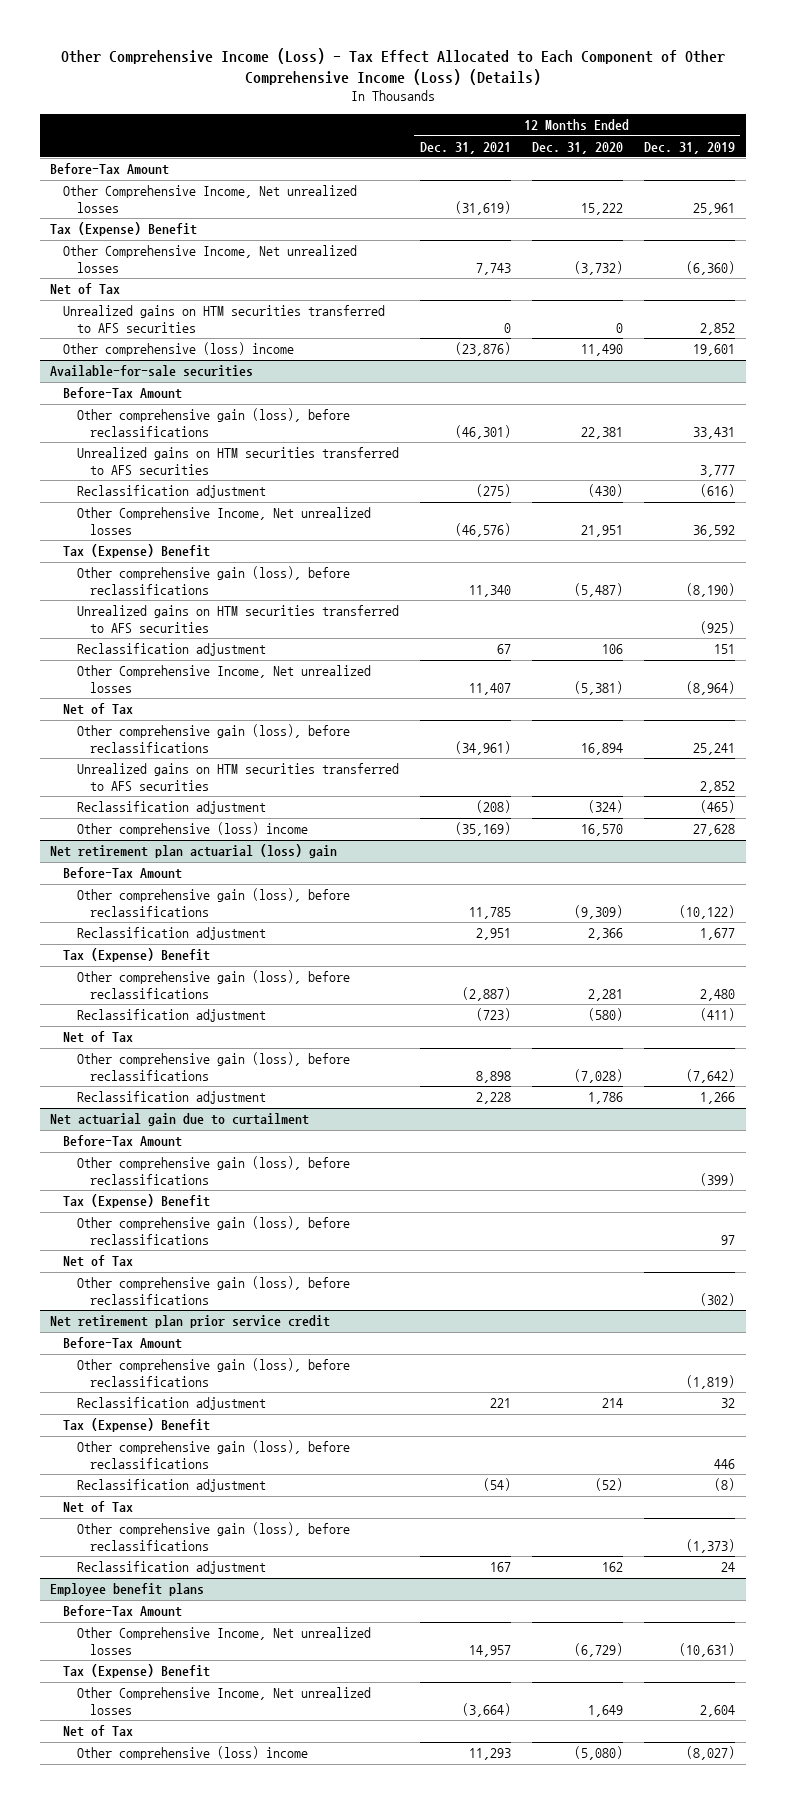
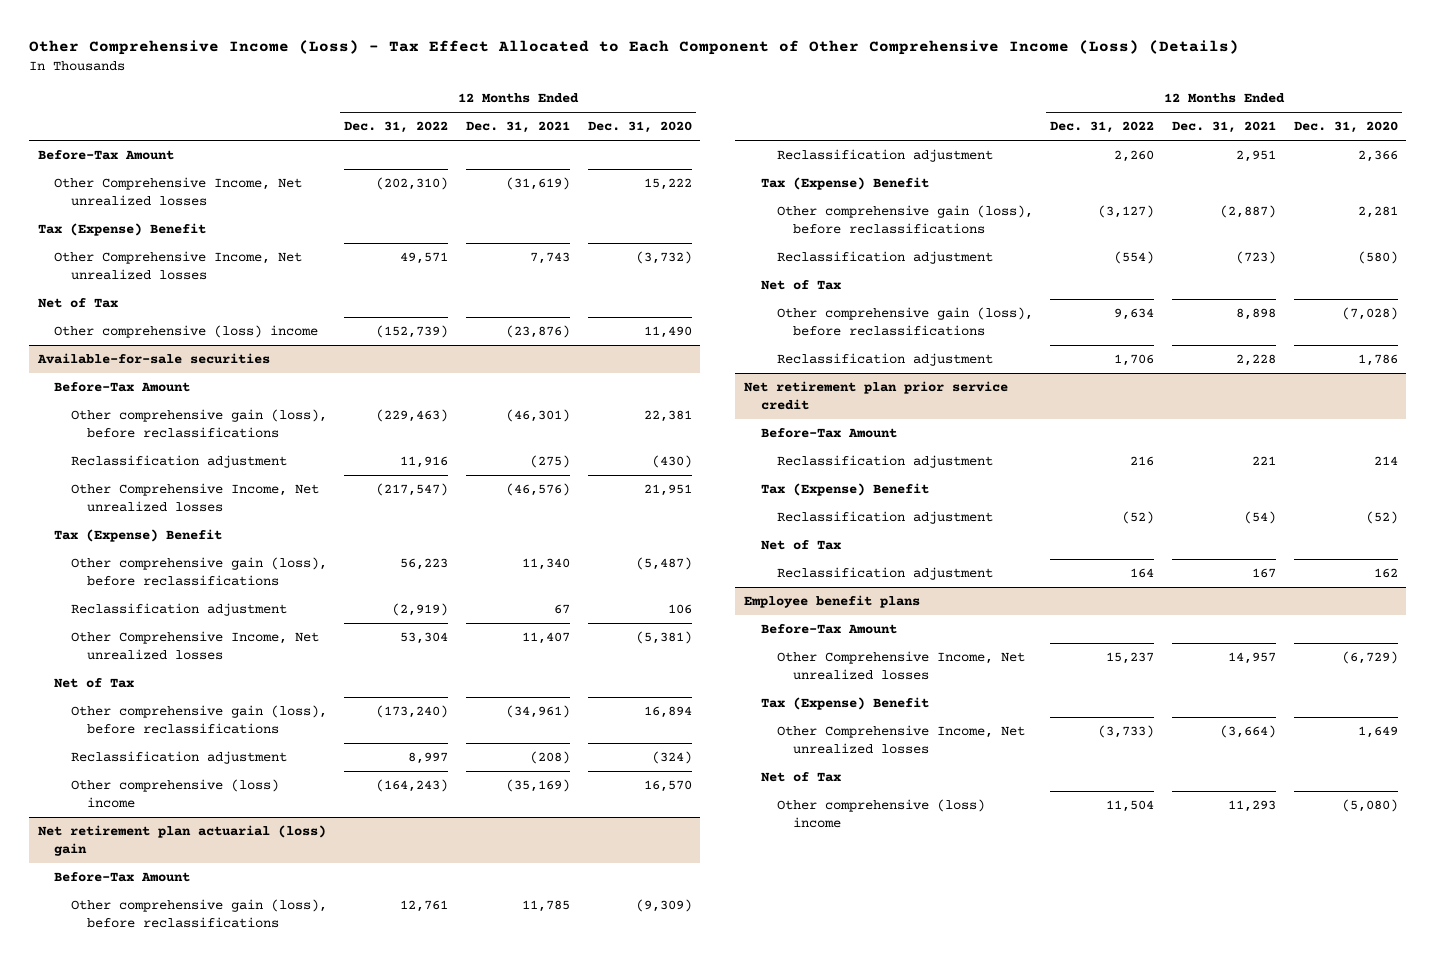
- | 12 Months Ended Dec. 31, 2021 | 12 Months Ended Dec. 31, 2020 | 12 Months Ended Dec. 31, 2019
+ | 12 Months Ended Dec. 31, 2022 | 12 Months Ended Dec. 31, 2021 | 12 Months Ended Dec. 31, 2020
- Unrealized gains on HTM securities transferred to AFS securities | 0 | 0 | 2,852
@ Available-for-sale securities
- Unrealized gains on HTM securities transferred to AFS securities | | | 3,777
- Unrealized gains on HTM securities transferred to AFS securities | | | (925)
- Unrealized gains on HTM securities transferred to AFS securities | | | 2,852
- Net actuarial gain due to curtailment
- Before-Tax Amount
- Other comprehensive gain (loss), before reclassifications | | | (399)
- Tax (Expense) Benefit
- Other comprehensive gain (loss), before reclassifications | | | 97
- Net of Tax
- Other comprehensive gain (loss), before reclassifications | | | (302)
@ Net retirement plan prior service credit
- Other comprehensive gain (loss), before reclassifications | | | (1,819)
- Other comprehensive gain (loss), before reclassifications | | | 446
- Other comprehensive gain (loss), before reclassifications | | | (1,373)

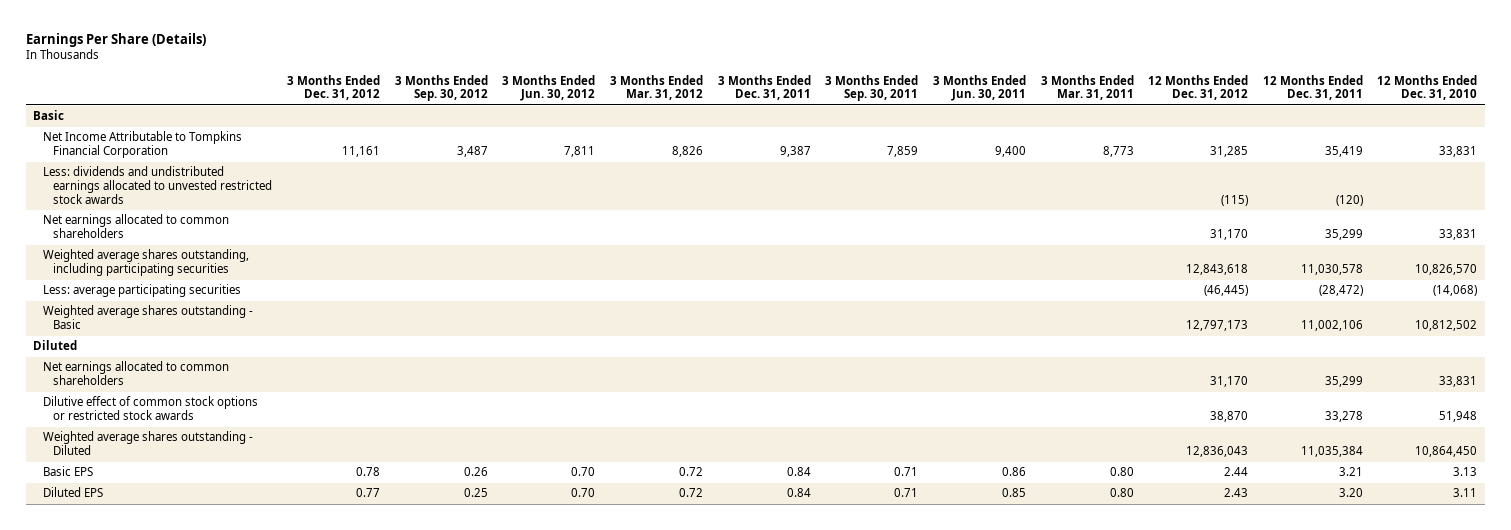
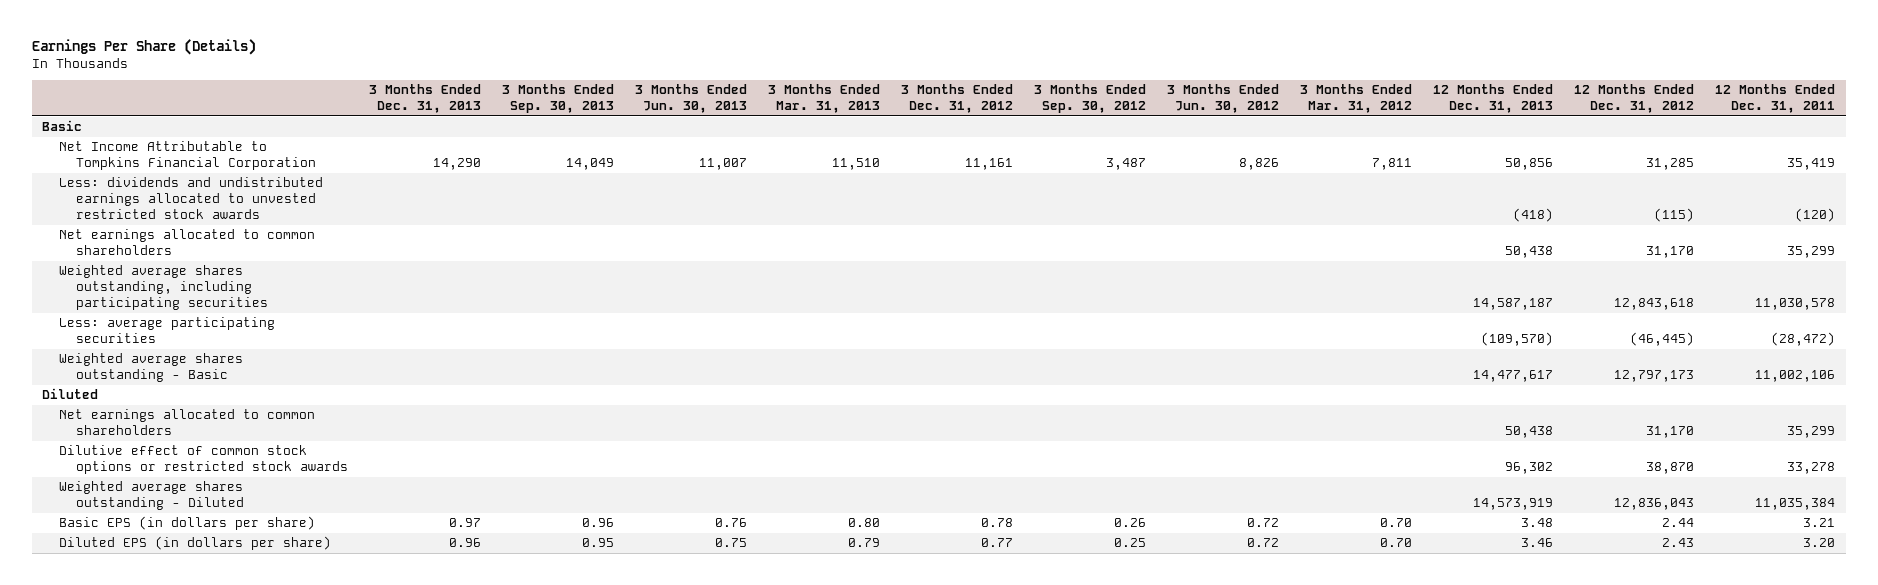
- | 3 Months Ended Dec. 31, 2012 | 3 Months Ended Sep. 30, 2012 | 3 Months Ended Jun. 30, 2012 | 3 Months Ended Mar. 31, 2012 | 3 Months Ended Dec. 31, 2011 | 3 Months Ended Sep. 30, 2011 | 3 Months Ended Jun. 30, 2011 | 3 Months Ended Mar. 31, 2011 | 12 Months Ended Dec. 31, 2012 | 12 Months Ended Dec. 31, 2011 | 12 Months Ended Dec. 31, 2010
+ | 3 Months Ended Dec. 31, 2013 | 3 Months Ended Sep. 30, 2013 | 3 Months Ended Jun. 30, 2013 | 3 Months Ended Mar. 31, 2013 | 3 Months Ended Dec. 31, 2012 | 3 Months Ended Sep. 30, 2012 | 3 Months Ended Jun. 30, 2012 | 3 Months Ended Mar. 31, 2012 | 12 Months Ended Dec. 31, 2013 | 12 Months Ended Dec. 31, 2012 | 12 Months Ended Dec. 31, 2011
- Net Income Attributable to Tompkins Financial Corporation | 11,161 | 3,487 | 7,811 | 8,826 | 9,387 | 7,859 | 9,400 | 8,773 | 31,285 | 35,419 | 33,831
+ Net Income Attributable to Tompkins Financial Corporation | 14,290 | 14,049 | 11,007 | 11,510 | 11,161 | 3,487 | 8,826 | 7,811 | 50,856 | 31,285 | 35,419
- Basic EPS | 0.78 | 0.26 | 0.70 | 0.72 | 0.84 | 0.71 | 0.86 | 0.80 | 2.44 | 3.21 | 3.13
- Diluted EPS | 0.77 | 0.25 | 0.70 | 0.72 | 0.84 | 0.71 | 0.85 | 0.80 | 2.43 | 3.20 | 3.11
+ Basic EPS (in dollars per share) | 0.97 | 0.96 | 0.76 | 0.80 | 0.78 | 0.26 | 0.72 | 0.70 | 3.48 | 2.44 | 3.21
+ Diluted EPS (in dollars per share) | 0.96 | 0.95 | 0.75 | 0.79 | 0.77 | 0.25 | 0.72 | 0.70 | 3.46 | 2.43 | 3.20

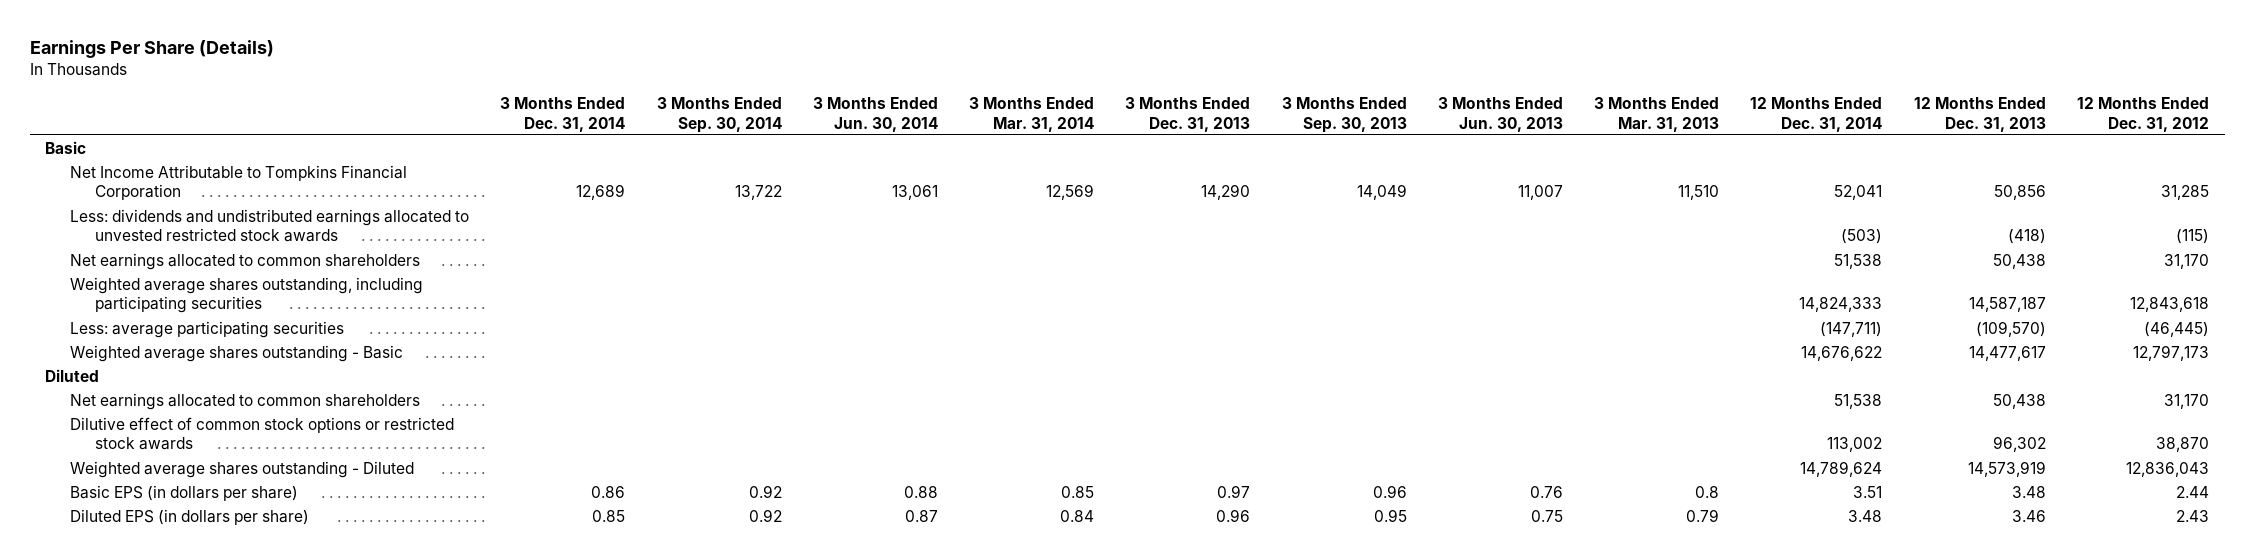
- | 3 Months Ended Dec. 31, 2013 | 3 Months Ended Sep. 30, 2013 | 3 Months Ended Jun. 30, 2013 | 3 Months Ended Mar. 31, 2013 | 3 Months Ended Dec. 31, 2012 | 3 Months Ended Sep. 30, 2012 | 3 Months Ended Jun. 30, 2012 | 3 Months Ended Mar. 31, 2012 | 12 Months Ended Dec. 31, 2013 | 12 Months Ended Dec. 31, 2012 | 12 Months Ended Dec. 31, 2011
+ | 3 Months Ended Dec. 31, 2014 | 3 Months Ended Sep. 30, 2014 | 3 Months Ended Jun. 30, 2014 | 3 Months Ended Mar. 31, 2014 | 3 Months Ended Dec. 31, 2013 | 3 Months Ended Sep. 30, 2013 | 3 Months Ended Jun. 30, 2013 | 3 Months Ended Mar. 31, 2013 | 12 Months Ended Dec. 31, 2014 | 12 Months Ended Dec. 31, 2013 | 12 Months Ended Dec. 31, 2012
- Basic EPS (in dollars per share) | 0.97 | 0.96 | 0.76 | 0.80 | 0.78 | 0.26 | 0.72 | 0.70 | 3.48 | 2.44 | 3.21
+ Basic EPS (in dollars per share) | 0.86 | 0.92 | 0.88 | 0.85 | 0.97 | 0.96 | 0.76 | 0.8 | 3.51 | 3.48 | 2.44

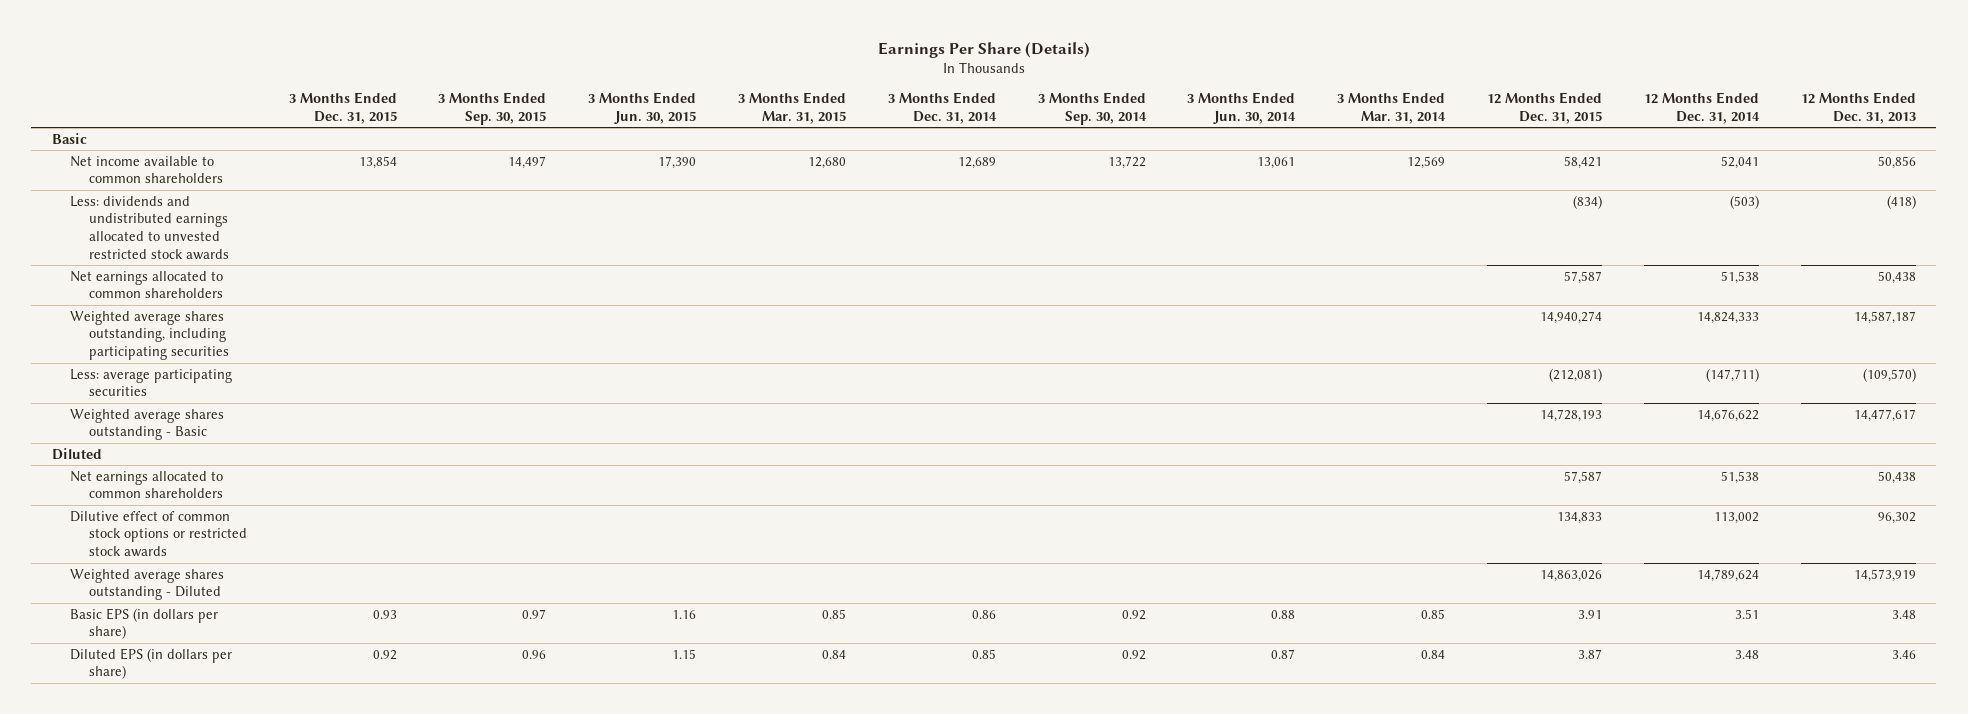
- | 3 Months Ended Dec. 31, 2014 | 3 Months Ended Sep. 30, 2014 | 3 Months Ended Jun. 30, 2014 | 3 Months Ended Mar. 31, 2014 | 3 Months Ended Dec. 31, 2013 | 3 Months Ended Sep. 30, 2013 | 3 Months Ended Jun. 30, 2013 | 3 Months Ended Mar. 31, 2013 | 12 Months Ended Dec. 31, 2014 | 12 Months Ended Dec. 31, 2013 | 12 Months Ended Dec. 31, 2012
+ | 3 Months Ended Dec. 31, 2015 | 3 Months Ended Sep. 30, 2015 | 3 Months Ended Jun. 30, 2015 | 3 Months Ended Mar. 31, 2015 | 3 Months Ended Dec. 31, 2014 | 3 Months Ended Sep. 30, 2014 | 3 Months Ended Jun. 30, 2014 | 3 Months Ended Mar. 31, 2014 | 12 Months Ended Dec. 31, 2015 | 12 Months Ended Dec. 31, 2014 | 12 Months Ended Dec. 31, 2013
- Net Income Attributable to Tompkins Financial Corporation | 12,689 | 13,722 | 13,061 | 12,569 | 14,290 | 14,049 | 11,007 | 11,510 | 52,041 | 50,856 | 31,285
+ Net income available to common shareholders | 13,854 | 14,497 | 17,390 | 12,680 | 12,689 | 13,722 | 13,061 | 12,569 | 58,421 | 52,041 | 50,856

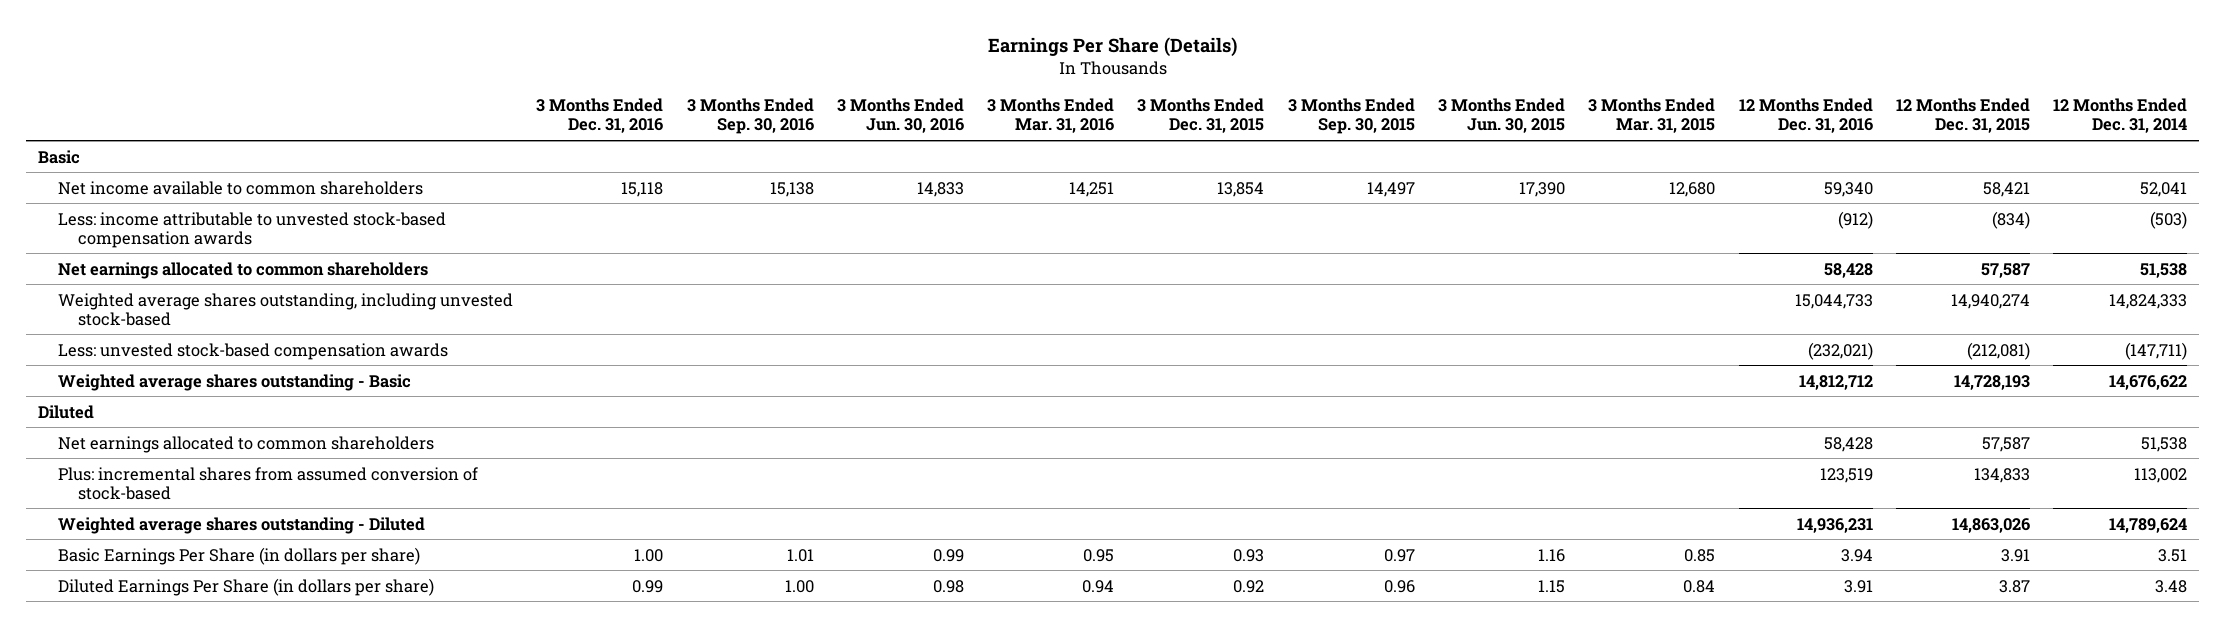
- | 3 Months Ended Dec. 31, 2015 | 3 Months Ended Sep. 30, 2015 | 3 Months Ended Jun. 30, 2015 | 3 Months Ended Mar. 31, 2015 | 3 Months Ended Dec. 31, 2014 | 3 Months Ended Sep. 30, 2014 | 3 Months Ended Jun. 30, 2014 | 3 Months Ended Mar. 31, 2014 | 12 Months Ended Dec. 31, 2015 | 12 Months Ended Dec. 31, 2014 | 12 Months Ended Dec. 31, 2013
+ | 3 Months Ended Dec. 31, 2016 | 3 Months Ended Sep. 30, 2016 | 3 Months Ended Jun. 30, 2016 | 3 Months Ended Mar. 31, 2016 | 3 Months Ended Dec. 31, 2015 | 3 Months Ended Sep. 30, 2015 | 3 Months Ended Jun. 30, 2015 | 3 Months Ended Mar. 31, 2015 | 12 Months Ended Dec. 31, 2016 | 12 Months Ended Dec. 31, 2015 | 12 Months Ended Dec. 31, 2014
- Less: dividends and undistributed earnings allocated to unvested restricted stock awards | | | | | | | | | (834) | (503) | (418)
+ Less: income attributable to unvested stock-based compensation awards | | | | | | | | | (912) | (834) | (503)
- Weighted average shares outstanding, including participating securities | | | | | | | | | 14,940,274 | 14,824,333 | 14,587,187
- Less: average participating securities | | | | | | | | | (212,081) | (147,711) | (109,570)
+ Weighted average shares outstanding, including unvested stock-based | | | | | | | | | 15,044,733 | 14,940,274 | 14,824,333
+ Less: unvested stock-based compensation awards | | | | | | | | | (232,021) | (212,081) | (147,711)
- Dilutive effect of common stock options or restricted stock awards | | | | | | | | | 134,833 | 113,002 | 96,302
+ Plus: incremental shares from assumed conversion of stock-based | | | | | | | | | 123,519 | 134,833 | 113,002
- Basic EPS (in dollars per share) | 0.93 | 0.97 | 1.16 | 0.85 | 0.86 | 0.92 | 0.88 | 0.85 | 3.91 | 3.51 | 3.48
- Diluted EPS (in dollars per share) | 0.92 | 0.96 | 1.15 | 0.84 | 0.85 | 0.92 | 0.87 | 0.84 | 3.87 | 3.48 | 3.46
+ Basic Earnings Per Share (in dollars per share) | 1.00 | 1.01 | 0.99 | 0.95 | 0.93 | 0.97 | 1.16 | 0.85 | 3.94 | 3.91 | 3.51
+ Diluted Earnings Per Share (in dollars per share) | 0.99 | 1.00 | 0.98 | 0.94 | 0.92 | 0.96 | 1.15 | 0.84 | 3.91 | 3.87 | 3.48

